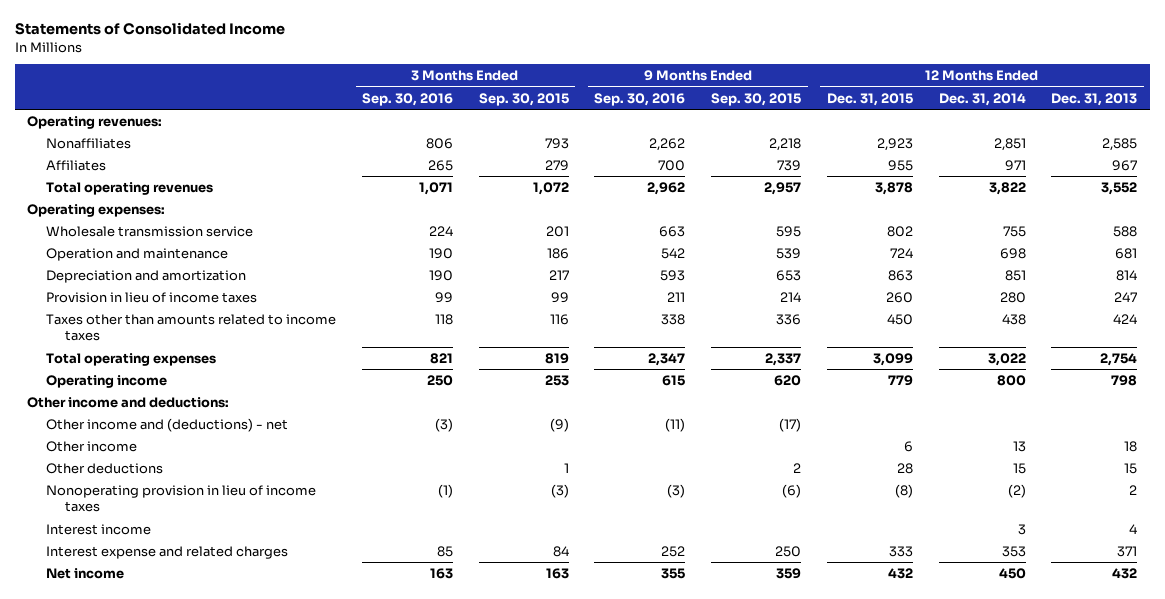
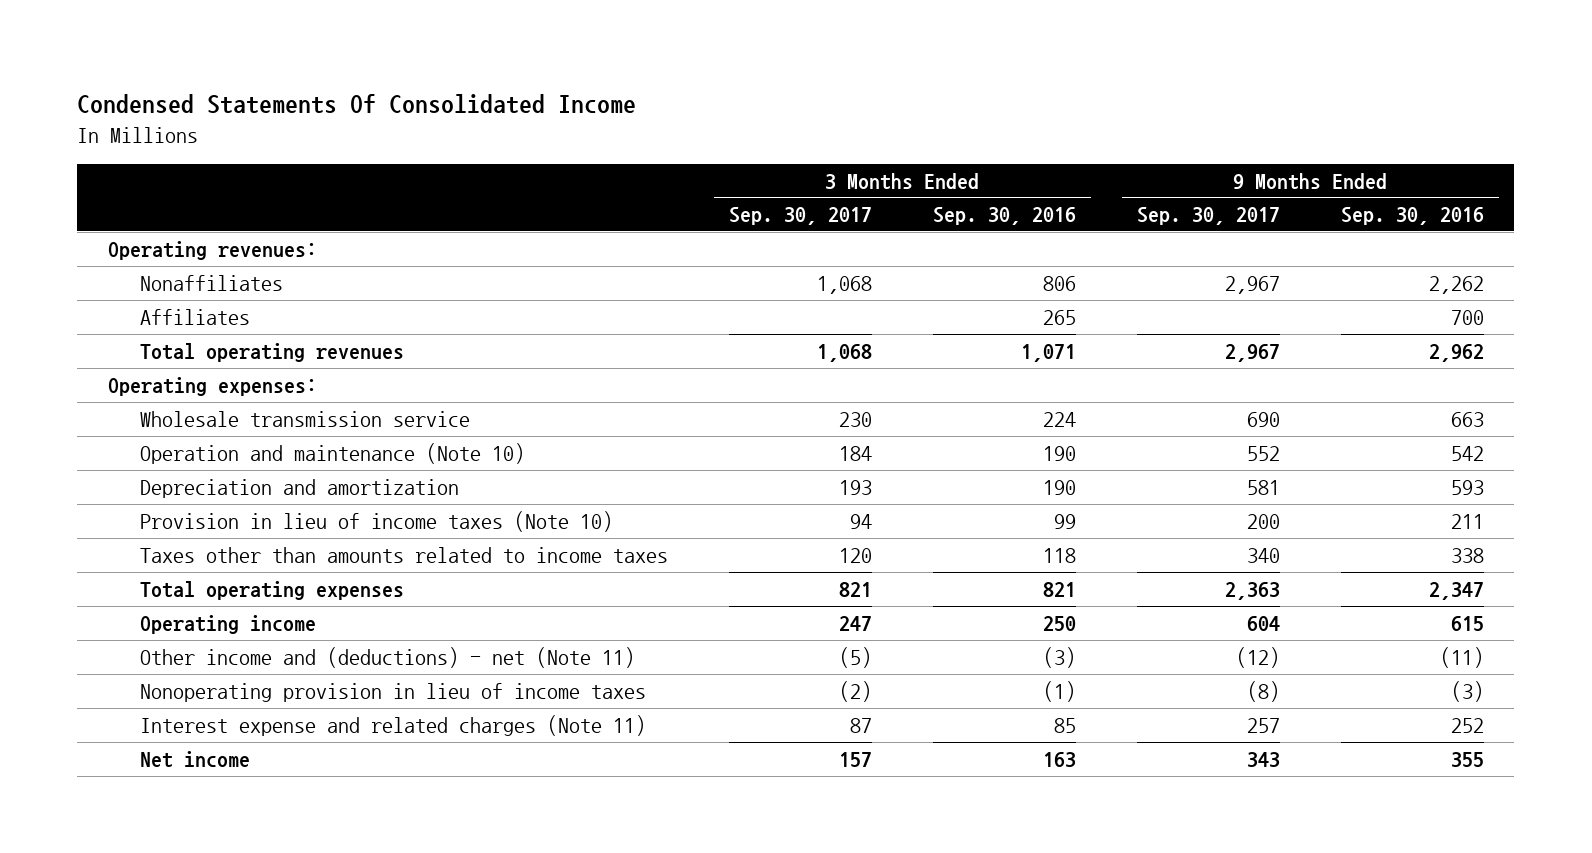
- Statements of Consolidated Income
+ Condensed Statements Of Consolidated Income
- | 3 Months Ended Sep. 30, 2016 | 3 Months Ended Sep. 30, 2015 | 9 Months Ended Sep. 30, 2016 | 9 Months Ended Sep. 30, 2015 | 12 Months Ended Dec. 31, 2015 | 12 Months Ended Dec. 31, 2014 | 12 Months Ended Dec. 31, 2013
+ | 3 Months Ended Sep. 30, 2017 | 3 Months Ended Sep. 30, 2016 | 9 Months Ended Sep. 30, 2017 | 9 Months Ended Sep. 30, 2016
- Operation and maintenance | 190 | 186 | 542 | 539 | 724 | 698 | 681
+ Operation and maintenance (Note 10) | 184 | 190 | 552 | 542
- Provision in lieu of income taxes | 99 | 99 | 211 | 214 | 260 | 280 | 247
+ Provision in lieu of income taxes (Note 10) | 94 | 99 | 200 | 211
- Other income and deductions:
- Other income and (deductions) - net | (3) | (9) | (11) | (17) | | |
- Other income | | | | | 6 | 13 | 18
- Other deductions | | 1 | | 2 | 28 | 15 | 15
+ Other income and (deductions) - net (Note 11) | (5) | (3) | (12) | (11)
- Interest income | | | | | | 3 | 4
- Interest expense and related charges | 85 | 84 | 252 | 250 | 333 | 353 | 371
+ Interest expense and related charges (Note 11) | 87 | 85 | 257 | 252

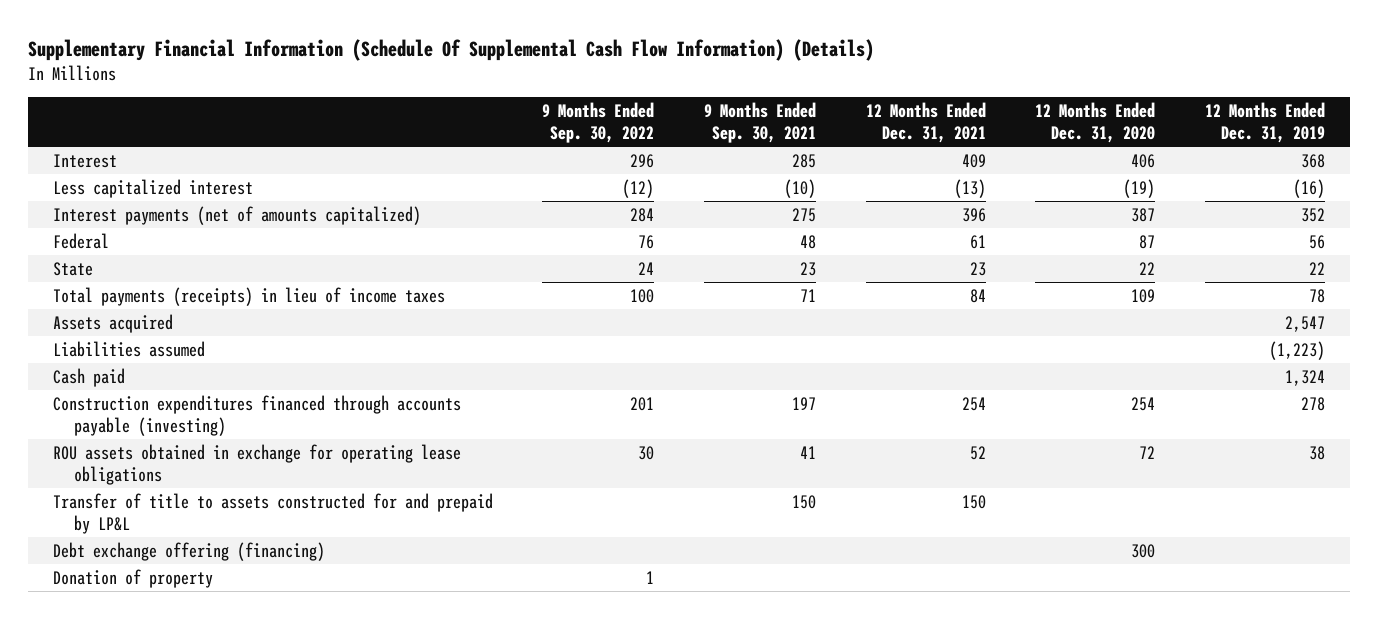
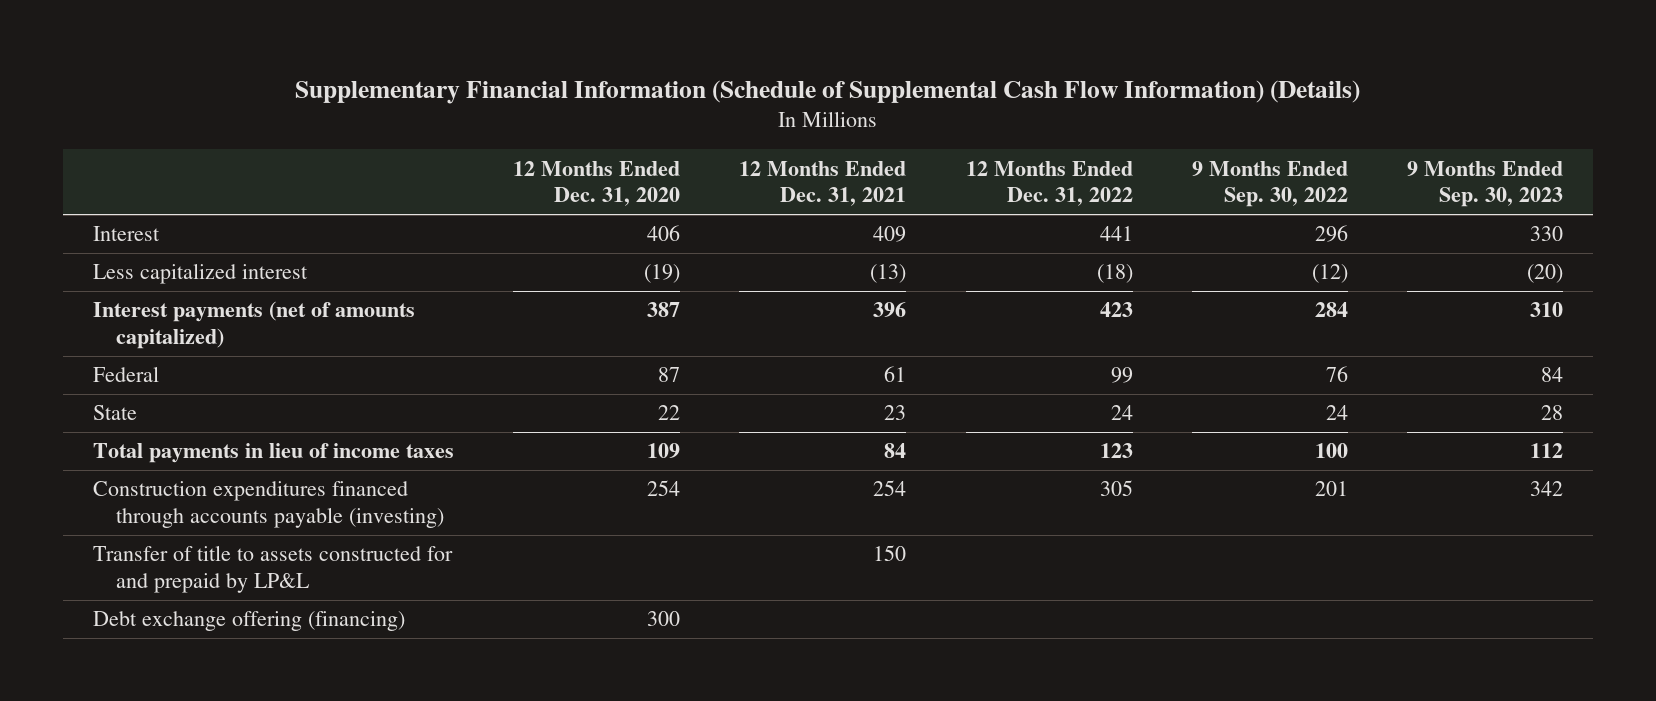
- Supplementary Financial Information (Schedule Of Supplemental Cash Flow Information) (Details)
+ Supplementary Financial Information (Schedule of Supplemental Cash Flow Information) (Details)
- | 9 Months Ended Sep. 30, 2022 | 9 Months Ended Sep. 30, 2021 | 12 Months Ended Dec. 31, 2021 | 12 Months Ended Dec. 31, 2020 | 12 Months Ended Dec. 31, 2019
+ | 12 Months Ended Dec. 31, 2020 | 12 Months Ended Dec. 31, 2021 | 12 Months Ended Dec. 31, 2022 | 9 Months Ended Sep. 30, 2022 | 9 Months Ended Sep. 30, 2023
- Total payments (receipts) in lieu of income taxes | 100 | 71 | 84 | 109 | 78
- Assets acquired | | | | | 2,547
- Liabilities assumed | | | | | (1,223)
- Cash paid | | | | | 1,324
+ Total payments in lieu of income taxes | 109 | 84 | 123 | 100 | 112
- ROU assets obtained in exchange for operating lease obligations | 30 | 41 | 52 | 72 | 38
- Donation of property | 1 | | | |

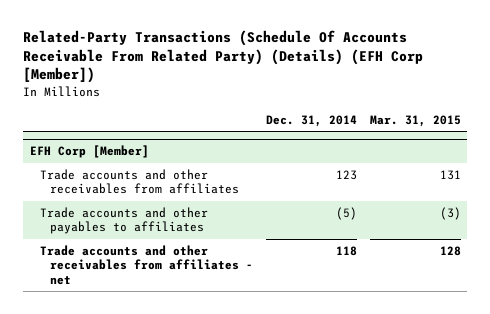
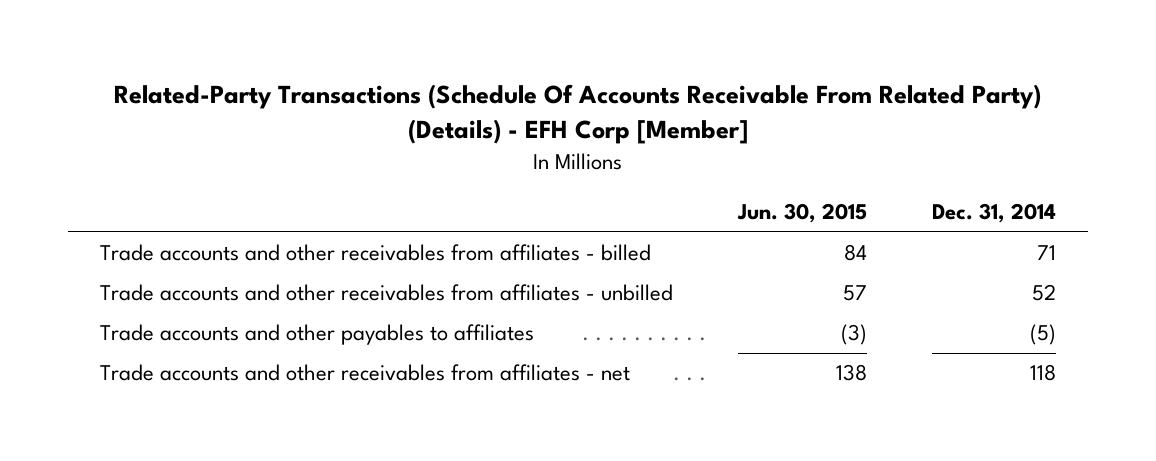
- Related-Party Transactions (Schedule Of Accounts Receivable From Related Party) (Details) (EFH Corp [Member])
+ Related-Party Transactions (Schedule Of Accounts Receivable From Related Party) (Details) - EFH Corp [Member]
- | Dec. 31, 2014 | Mar. 31, 2015
+ | Jun. 30, 2015 | Dec. 31, 2014
- EFH Corp [Member]
- Trade accounts and other receivables from affiliates | 123 | 131
+ Trade accounts and other receivables from affiliates - billed | 84 | 71
+ Trade accounts and other receivables from affiliates - unbilled | 57 | 52

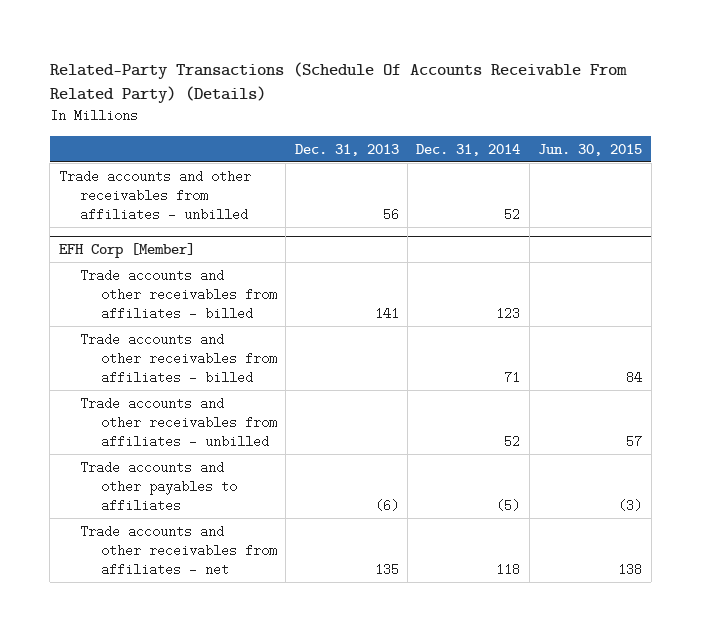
- Related-Party Transactions (Schedule Of Accounts Receivable From Related Party) (Details) - EFH Corp [Member]
+ Related-Party Transactions (Schedule Of Accounts Receivable From Related Party) (Details)
- | Jun. 30, 2015 | Dec. 31, 2014
+ | Dec. 31, 2013 | Dec. 31, 2014 | Jun. 30, 2015
+ Trade accounts and other receivables from affiliates - unbilled | 56 | 52 |
+ EFH Corp [Member]
+ Trade accounts and other receivables from affiliates - billed | 141 | 123 |

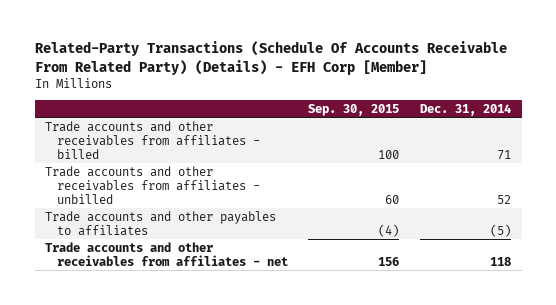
- Related-Party Transactions (Schedule Of Accounts Receivable From Related Party) (Details)
+ Related-Party Transactions (Schedule Of Accounts Receivable From Related Party) (Details) - EFH Corp [Member]
- | Dec. 31, 2013 | Dec. 31, 2014 | Jun. 30, 2015
+ | Sep. 30, 2015 | Dec. 31, 2014
- Trade accounts and other receivables from affiliates - unbilled | 56 | 52 |
- EFH Corp [Member]
- Trade accounts and other receivables from affiliates - billed | 141 | 123 |

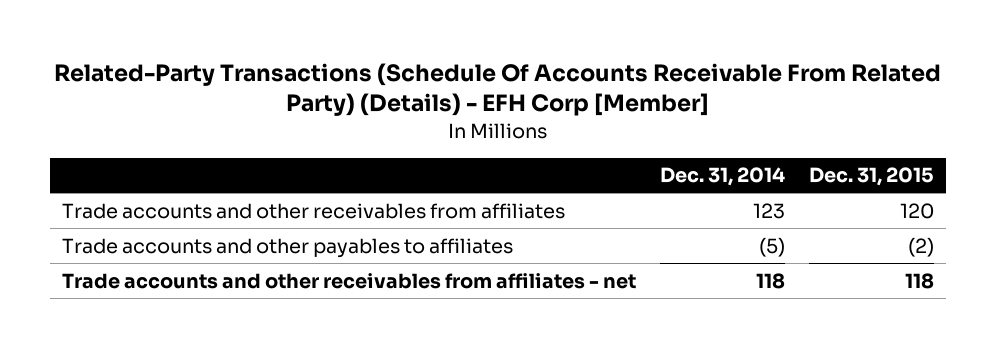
- | Sep. 30, 2015 | Dec. 31, 2014
+ | Dec. 31, 2014 | Dec. 31, 2015
- Trade accounts and other receivables from affiliates - billed | 100 | 71
- Trade accounts and other receivables from affiliates - unbilled | 60 | 52
+ Trade accounts and other receivables from affiliates | 123 | 120

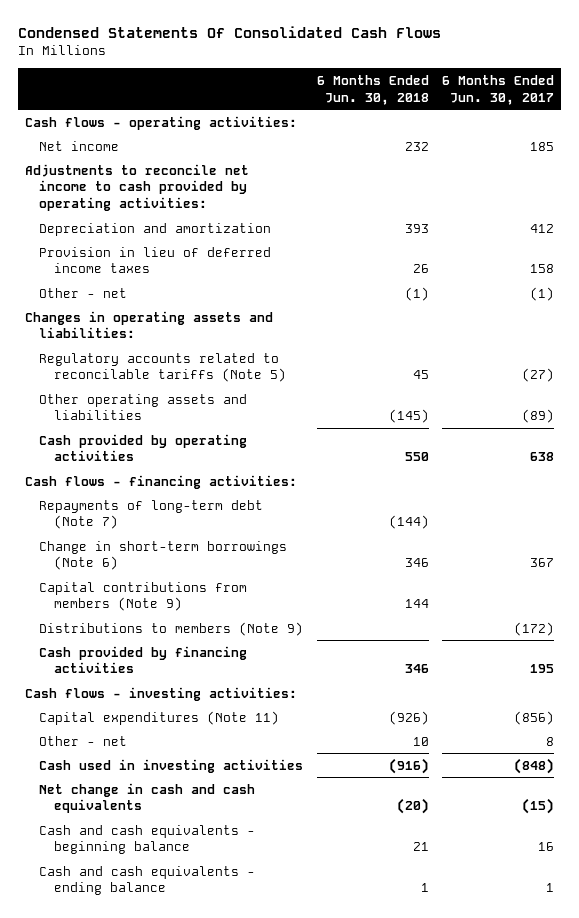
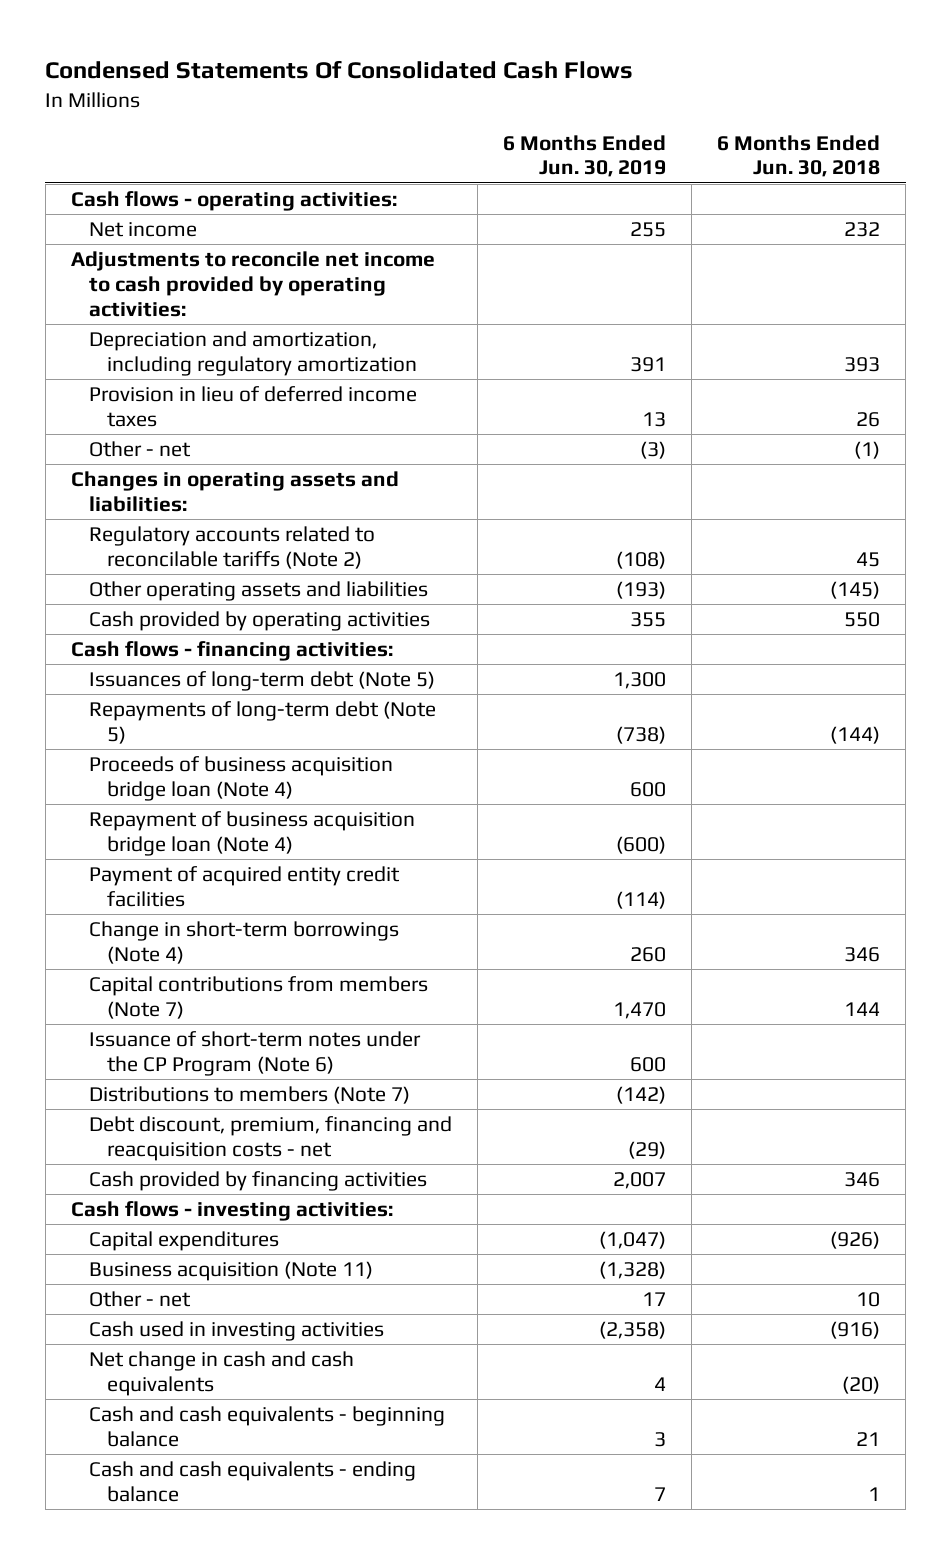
- | 6 Months Ended Jun. 30, 2018 | 6 Months Ended Jun. 30, 2017
+ | 6 Months Ended Jun. 30, 2019 | 6 Months Ended Jun. 30, 2018
- Depreciation and amortization | 393 | 412
+ Depreciation and amortization, including regulatory amortization | 391 | 393
- Regulatory accounts related to reconcilable tariffs (Note 5) | 45 | (27)
+ Regulatory accounts related to reconcilable tariffs (Note 2) | (108) | 45
- Repayments of long-term debt (Note 7) | (144) |
- Change in short-term borrowings (Note 6) | 346 | 367
- Capital contributions from members (Note 9) | 144 |
- Distributions to members (Note 9) | | (172)
+ Issuances of long-term debt (Note 5) | 1,300 |
+ Repayments of long-term debt (Note 5) | (738) | (144)
+ Proceeds of business acquisition bridge loan (Note 4) | 600 |
+ Repayment of business acquisition bridge loan (Note 4) | (600) |
+ Payment of acquired entity credit facilities | (114) |
+ Change in short-term borrowings (Note 4) | 260 | 346
+ Capital contributions from members (Note 7) | 1,470 | 144
+ Issuance of short-term notes under the CP Program (Note 6) | 600 |
+ Distributions to members (Note 7) | (142) |
+ Debt discount, premium, financing and reacquisition costs - net | (29) |
- Capital expenditures (Note 11) | (926) | (856)
+ Capital expenditures | (1,047) | (926)
+ Business acquisition (Note 11) | (1,328) |

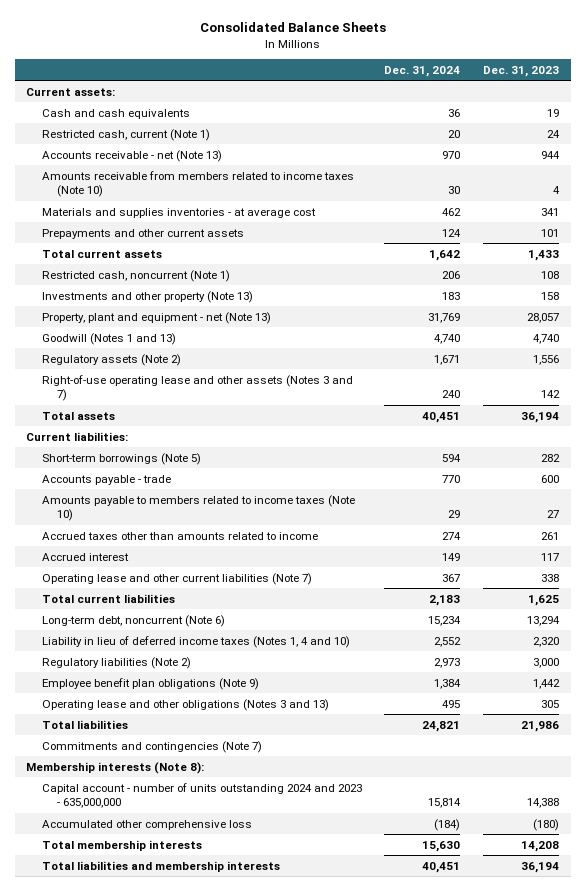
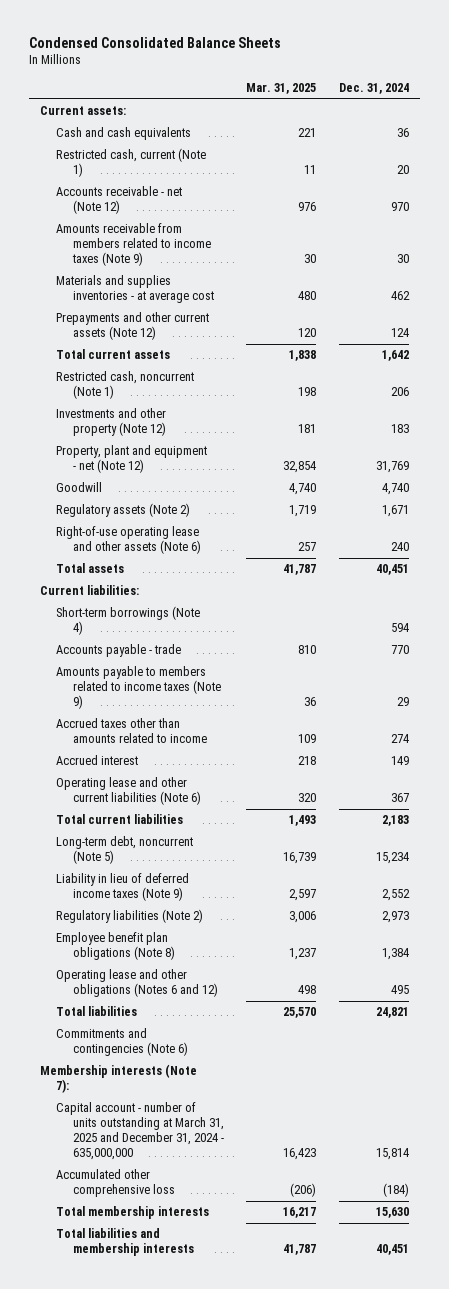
- Consolidated Balance Sheets
+ Condensed Consolidated Balance Sheets
- | Dec. 31, 2024 | Dec. 31, 2023
+ | Mar. 31, 2025 | Dec. 31, 2024
- Accounts receivable - net (Note 13) | 970 | 944
- Amounts receivable from members related to income taxes (Note 10) | 30 | 4
+ Accounts receivable - net (Note 12) | 976 | 970
+ Amounts receivable from members related to income taxes (Note 9) | 30 | 30
- Prepayments and other current assets | 124 | 101
+ Prepayments and other current assets (Note 12) | 120 | 124
- Investments and other property (Note 13) | 183 | 158
- Property, plant and equipment - net (Note 13) | 31,769 | 28,057
- Goodwill (Notes 1 and 13) | 4,740 | 4,740
+ Investments and other property (Note 12) | 181 | 183
+ Property, plant and equipment - net (Note 12) | 32,854 | 31,769
+ Goodwill | 4,740 | 4,740
- Right-of-use operating lease and other assets (Notes 3 and 7) | 240 | 142
+ Right-of-use operating lease and other assets (Note 6) | 257 | 240
- Short-term borrowings (Note 5) | 594 | 282
+ Short-term borrowings (Note 4) | | 594
- Amounts payable to members related to income taxes (Note 10) | 29 | 27
+ Amounts payable to members related to income taxes (Note 9) | 36 | 29
- Operating lease and other current liabilities (Note 7) | 367 | 338
+ Operating lease and other current liabilities (Note 6) | 320 | 367
- Long-term debt, noncurrent (Note 6) | 15,234 | 13,294
- Liability in lieu of deferred income taxes (Notes 1, 4 and 10) | 2,552 | 2,320
+ Long-term debt, noncurrent (Note 5) | 16,739 | 15,234
+ Liability in lieu of deferred income taxes (Note 9) | 2,597 | 2,552
- Employee benefit plan obligations (Note 9) | 1,384 | 1,442
- Operating lease and other obligations (Notes 3 and 13) | 495 | 305
+ Employee benefit plan obligations (Note 8) | 1,237 | 1,384
+ Operating lease and other obligations (Notes 6 and 12) | 498 | 495
- Commitments and contingencies (Note 7)
- Membership interests (Note 8):
- Capital account - number of units outstanding 2024 and 2023 - 635,000,000 | 15,814 | 14,388
+ Commitments and contingencies (Note 6)
+ Membership interests (Note 7):
+ Capital account - number of units outstanding at March 31, 2025 and December 31, 2024 - 635,000,000 | 16,423 | 15,814

